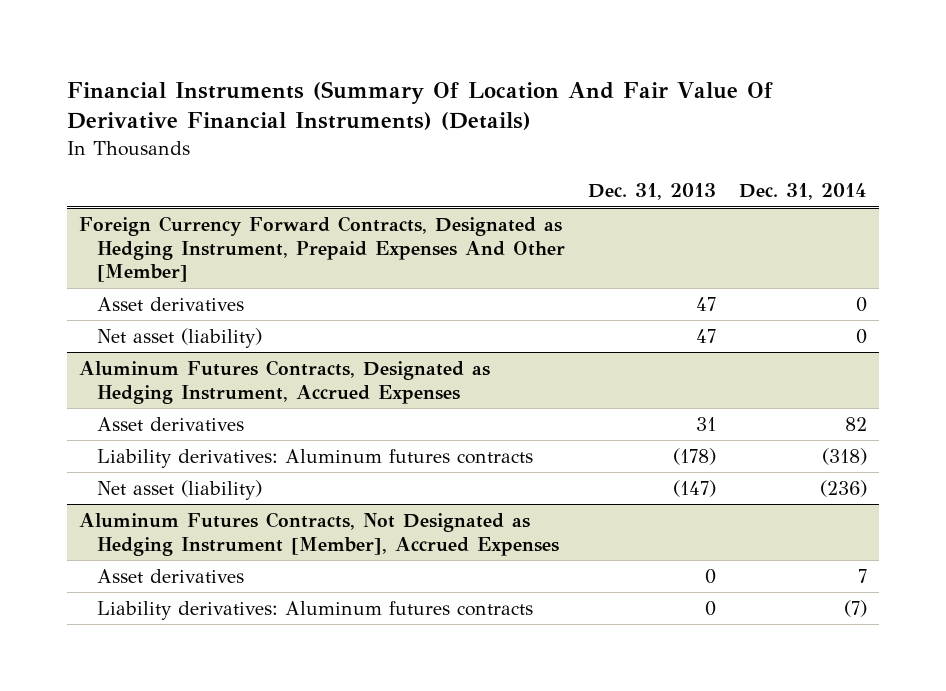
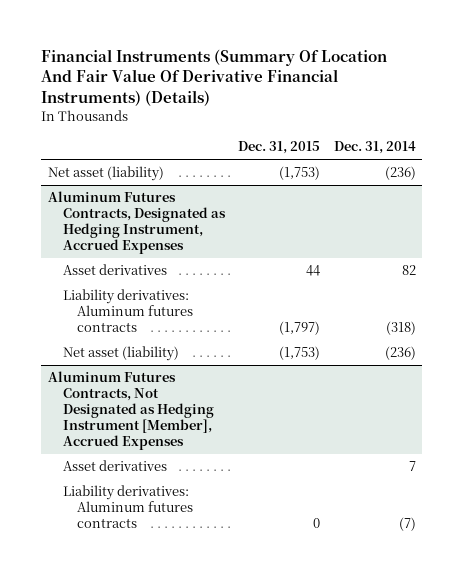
- | Dec. 31, 2013 | Dec. 31, 2014
+ | Dec. 31, 2015 | Dec. 31, 2014
- Foreign Currency Forward Contracts, Designated as Hedging Instrument, Prepaid Expenses And Other [Member]
- Asset derivatives | 47 | 0
- Net asset (liability) | 47 | 0
+ Net asset (liability) | (1,753) | (236)

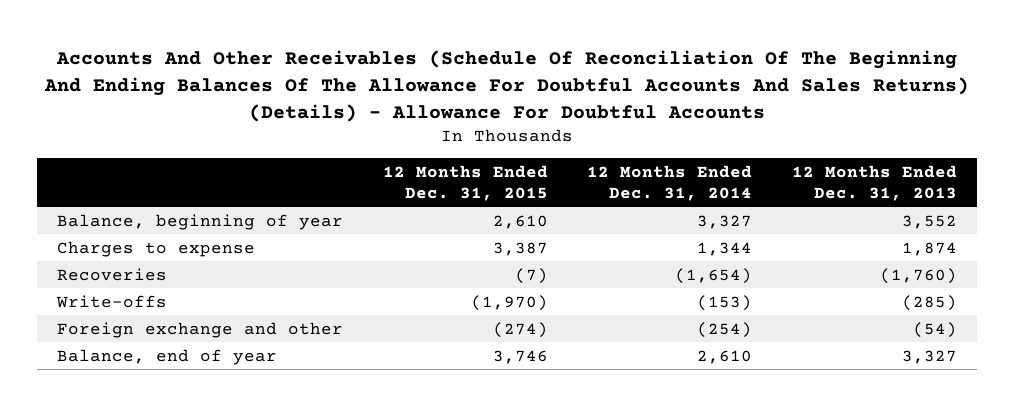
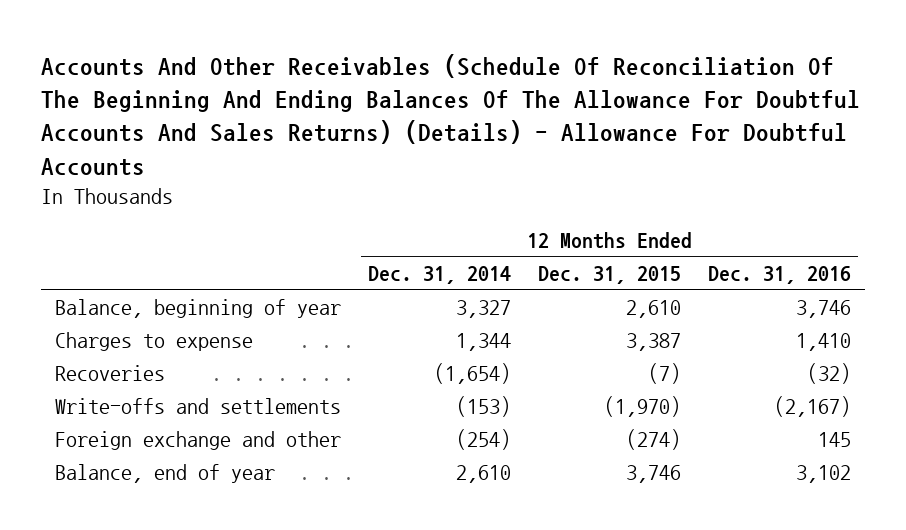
- | 12 Months Ended Dec. 31, 2015 | 12 Months Ended Dec. 31, 2014 | 12 Months Ended Dec. 31, 2013
+ | 12 Months Ended Dec. 31, 2014 | 12 Months Ended Dec. 31, 2015 | 12 Months Ended Dec. 31, 2016
- Write-offs | (1,970) | (153) | (285)
+ Write-offs and settlements | (153) | (1,970) | (2,167)

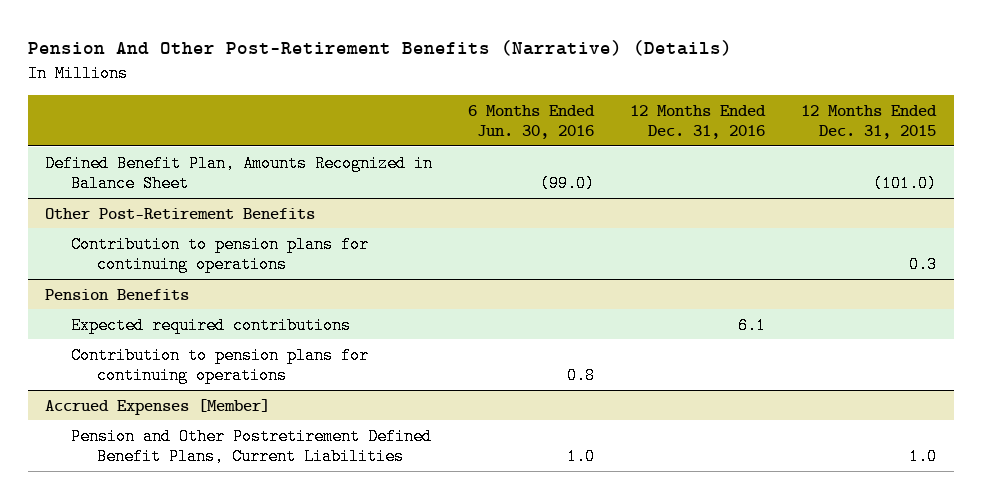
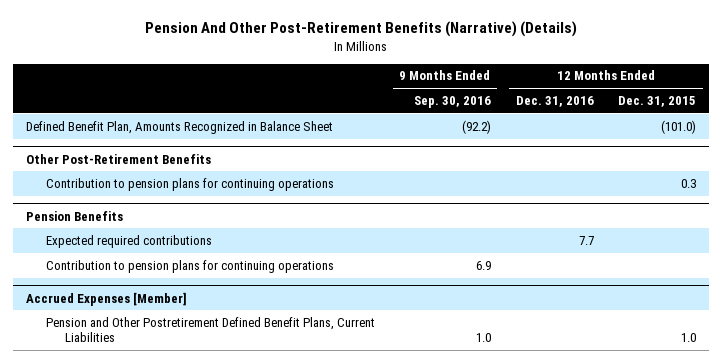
- | 6 Months Ended Jun. 30, 2016 | 12 Months Ended Dec. 31, 2016 | 12 Months Ended Dec. 31, 2015
+ | 9 Months Ended Sep. 30, 2016 | 12 Months Ended Dec. 31, 2016 | 12 Months Ended Dec. 31, 2015
@ Pension Benefits
- Expected required contributions | | 6.1 |
+ Expected required contributions | | 7.7 |

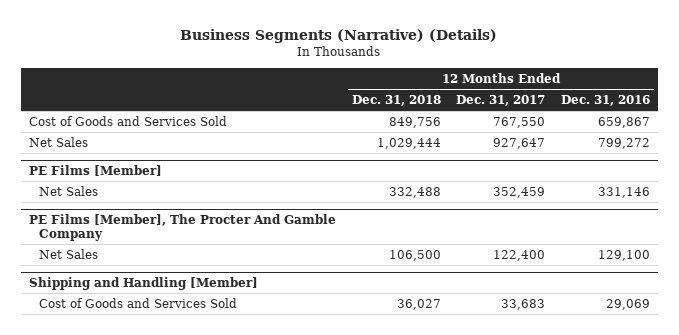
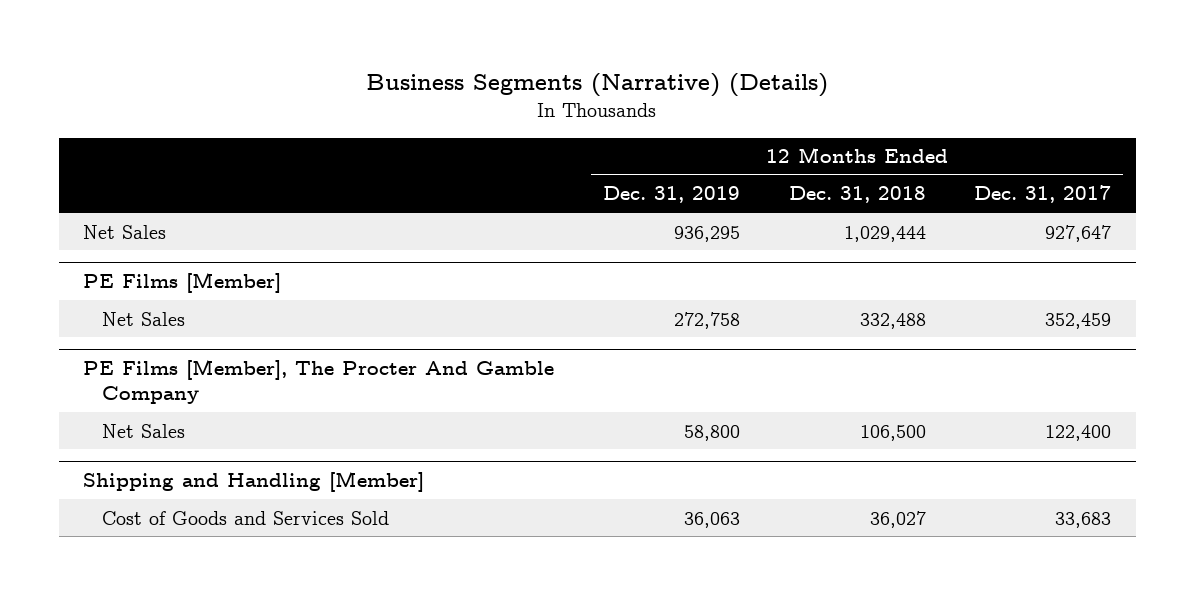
- | 12 Months Ended Dec. 31, 2018 | 12 Months Ended Dec. 31, 2017 | 12 Months Ended Dec. 31, 2016
+ | 12 Months Ended Dec. 31, 2019 | 12 Months Ended Dec. 31, 2018 | 12 Months Ended Dec. 31, 2017
- Cost of Goods and Services Sold | 849,756 | 767,550 | 659,867

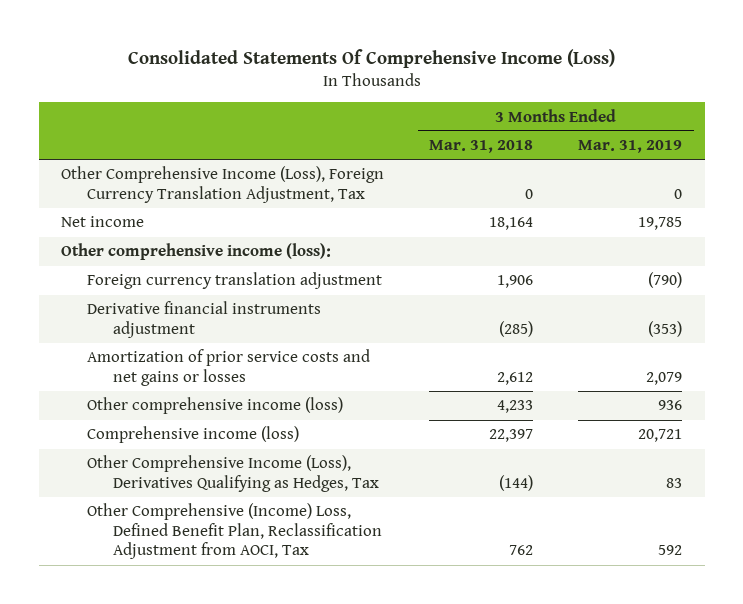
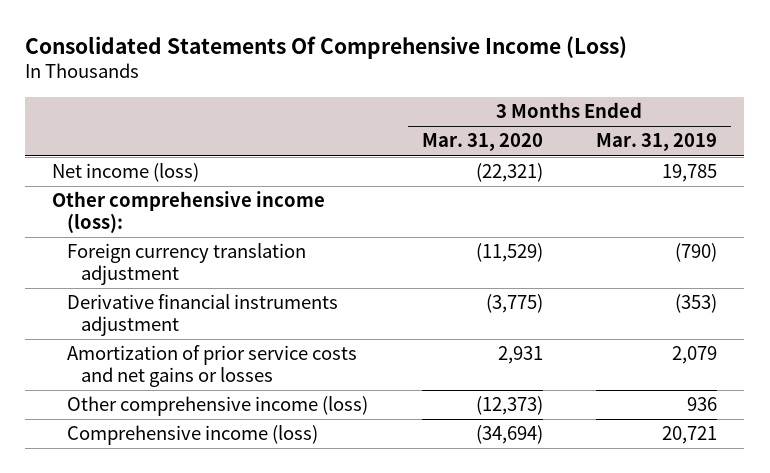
- | 3 Months Ended Mar. 31, 2018 | 3 Months Ended Mar. 31, 2019
+ | 3 Months Ended Mar. 31, 2020 | 3 Months Ended Mar. 31, 2019
- Other Comprehensive Income (Loss), Foreign Currency Translation Adjustment, Tax | 0 | 0
- Net income | 18,164 | 19,785
+ Net income (loss) | (22,321) | 19,785
- Other Comprehensive Income (Loss), Derivatives Qualifying as Hedges, Tax | (144) | 83
- Other Comprehensive (Income) Loss, Defined Benefit Plan, Reclassification Adjustment from AOCI, Tax | 762 | 592

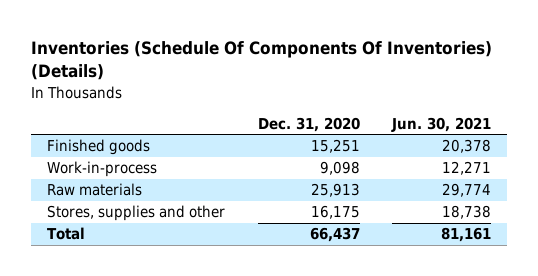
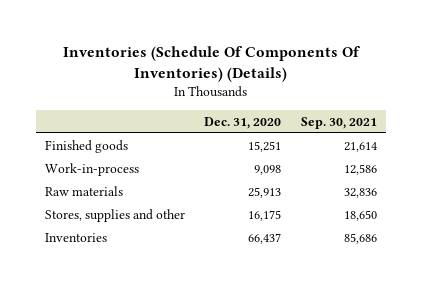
- | Dec. 31, 2020 | Jun. 30, 2021
+ | Dec. 31, 2020 | Sep. 30, 2021
- Total | 66,437 | 81,161
+ Inventories | 66,437 | 85,686

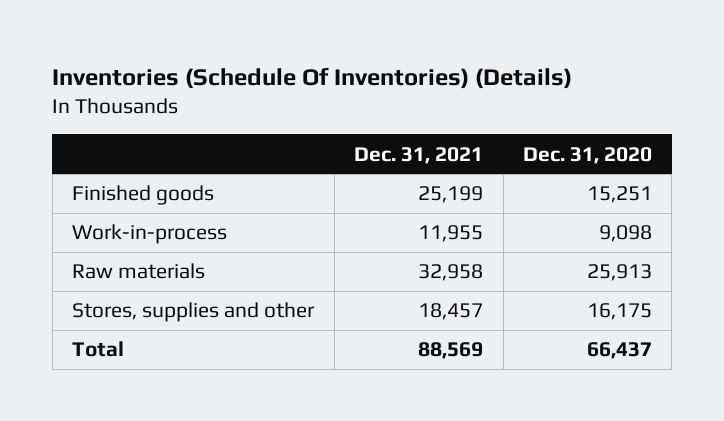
- Inventories (Schedule Of Components Of Inventories) (Details)
+ Inventories (Schedule Of Inventories) (Details)
- | Dec. 31, 2020 | Sep. 30, 2021
+ | Dec. 31, 2021 | Dec. 31, 2020
- Inventories | 66,437 | 85,686
+ Total | 88,569 | 66,437

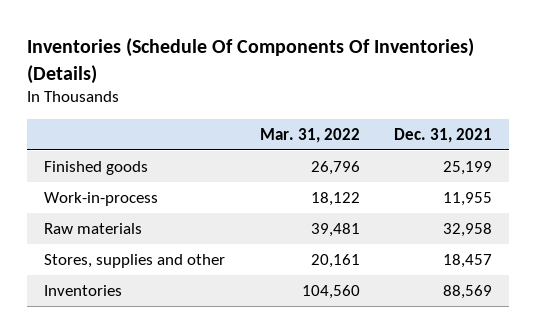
- Inventories (Schedule Of Inventories) (Details)
+ Inventories (Schedule Of Components Of Inventories) (Details)
- | Dec. 31, 2021 | Dec. 31, 2020
+ | Mar. 31, 2022 | Dec. 31, 2021
- Total | 88,569 | 66,437
+ Inventories | 104,560 | 88,569

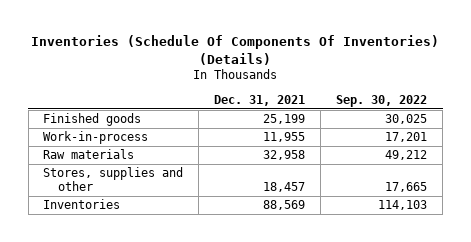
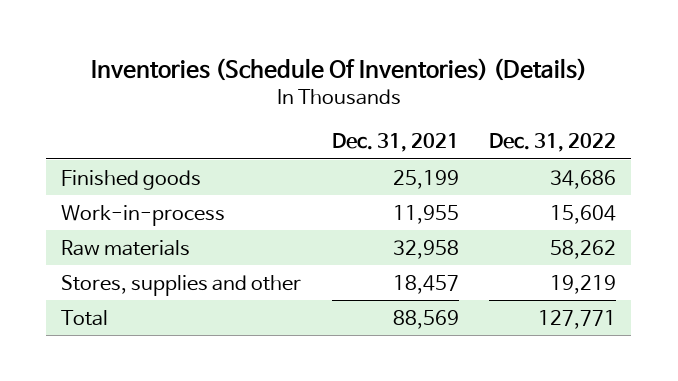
- Inventories (Schedule Of Components Of Inventories) (Details)
+ Inventories (Schedule Of Inventories) (Details)
- | Dec. 31, 2021 | Sep. 30, 2022
+ | Dec. 31, 2021 | Dec. 31, 2022
- Inventories | 88,569 | 114,103
+ Total | 88,569 | 127,771

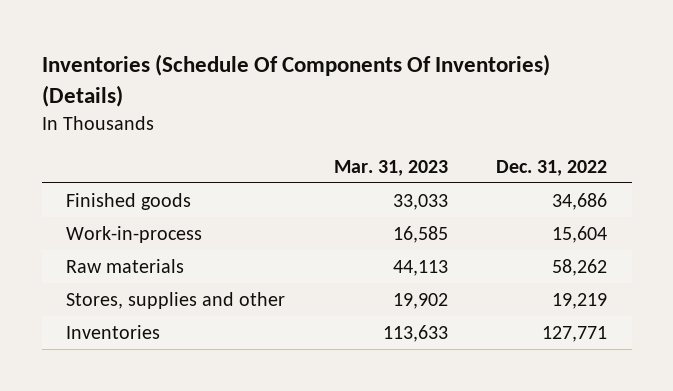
- Inventories (Schedule Of Inventories) (Details)
+ Inventories (Schedule Of Components Of Inventories) (Details)
- | Dec. 31, 2021 | Dec. 31, 2022
+ | Mar. 31, 2023 | Dec. 31, 2022
- Total | 88,569 | 127,771
+ Inventories | 113,633 | 127,771

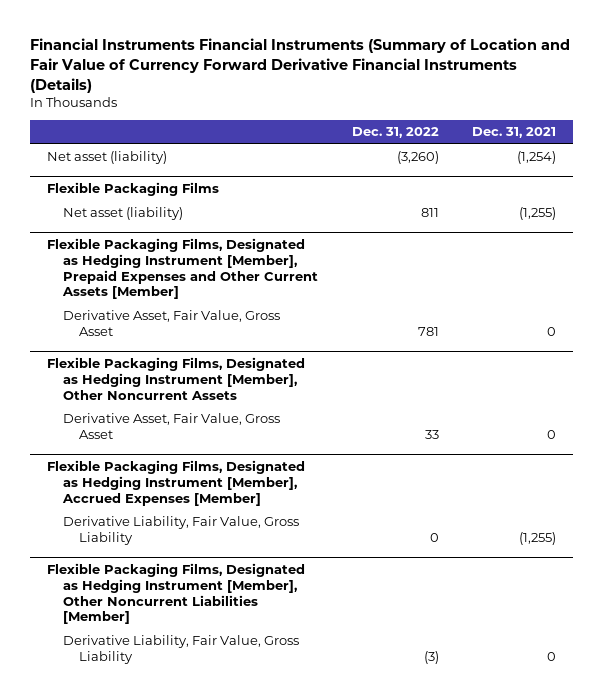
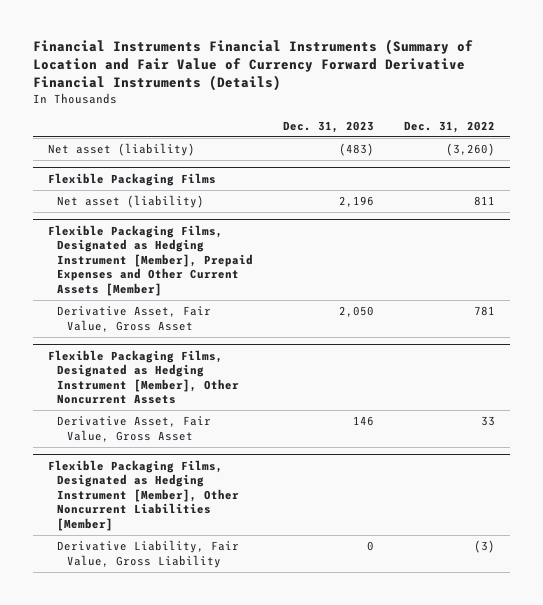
- | Dec. 31, 2022 | Dec. 31, 2021
+ | Dec. 31, 2023 | Dec. 31, 2022
- Flexible Packaging Films, Designated as Hedging Instrument [Member], Accrued Expenses [Member]
- Derivative Liability, Fair Value, Gross Liability | 0 | (1,255)

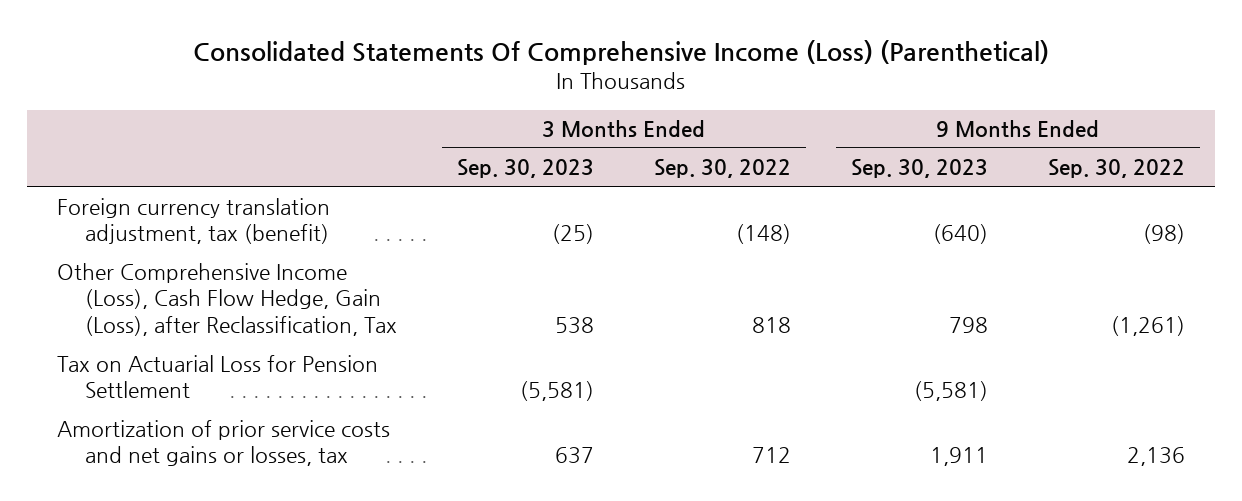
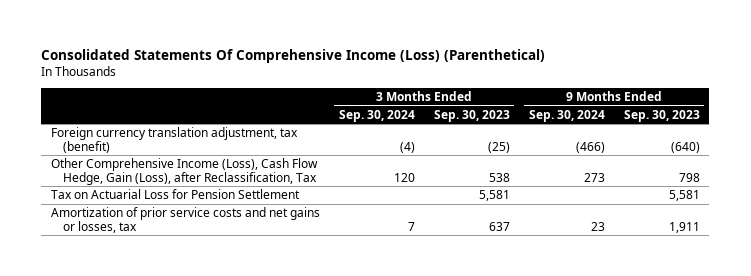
- | 3 Months Ended Sep. 30, 2023 | 3 Months Ended Sep. 30, 2022 | 9 Months Ended Sep. 30, 2023 | 9 Months Ended Sep. 30, 2022
+ | 3 Months Ended Sep. 30, 2024 | 3 Months Ended Sep. 30, 2023 | 9 Months Ended Sep. 30, 2024 | 9 Months Ended Sep. 30, 2023
- Tax on Actuarial Loss for Pension Settlement | (5,581) | | (5,581) |
+ Tax on Actuarial Loss for Pension Settlement | | 5,581 | | 5,581

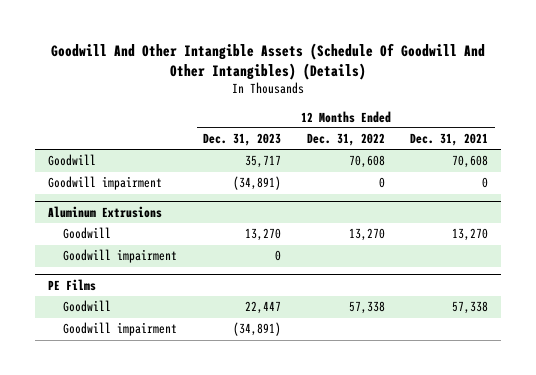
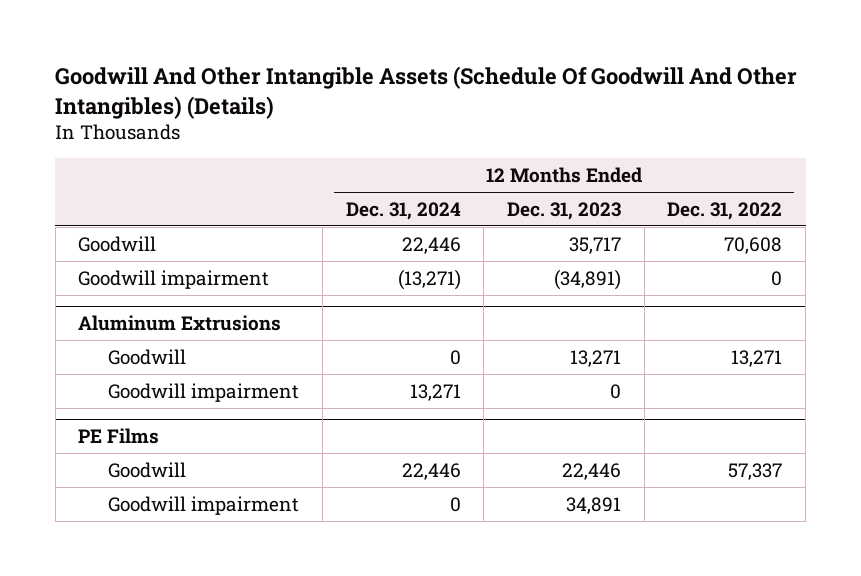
- | 12 Months Ended Dec. 31, 2023 | 12 Months Ended Dec. 31, 2022 | 12 Months Ended Dec. 31, 2021
+ | 12 Months Ended Dec. 31, 2024 | 12 Months Ended Dec. 31, 2023 | 12 Months Ended Dec. 31, 2022
@ Aluminum Extrusions
- Goodwill | 13,270 | 13,270 | 13,270
+ Goodwill | 0 | 13,271 | 13,271
@ PE Films
- Goodwill | 22,447 | 57,338 | 57,338
- Goodwill impairment | (34,891) | |
+ Goodwill | 22,446 | 22,446 | 57,337
+ Goodwill impairment | 0 | 34,891 |

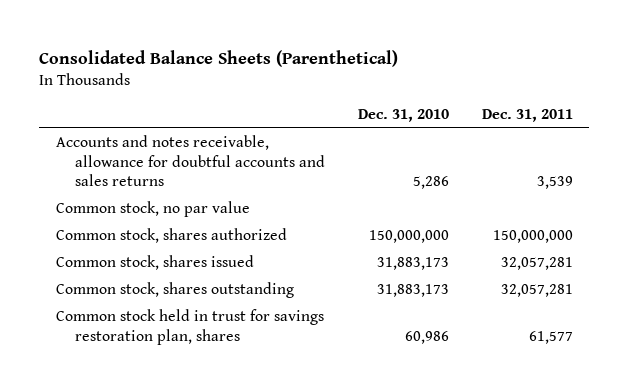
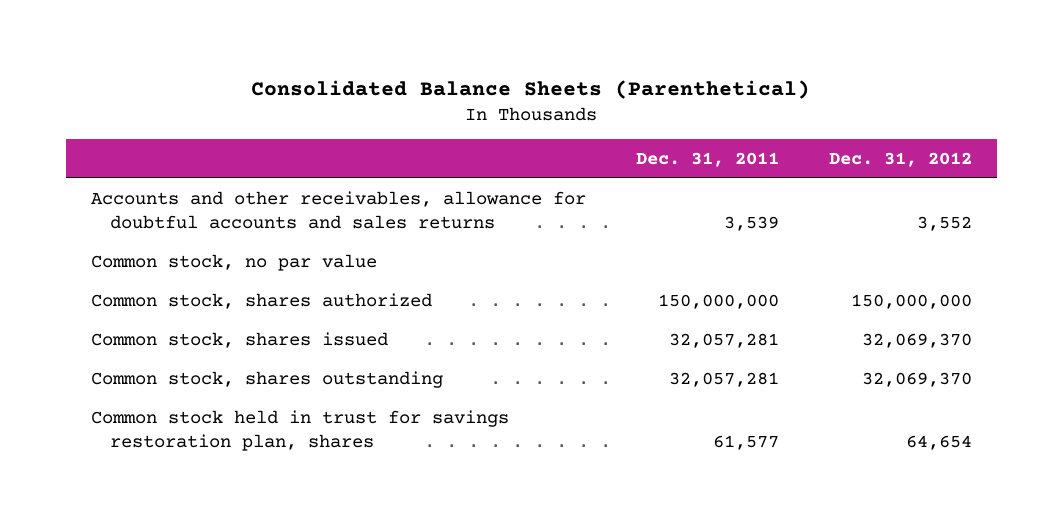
- | Dec. 31, 2010 | Dec. 31, 2011
+ | Dec. 31, 2011 | Dec. 31, 2012
- Accounts and notes receivable, allowance for doubtful accounts and sales returns | 5,286 | 3,539
+ Accounts and other receivables, allowance for doubtful accounts and sales returns | 3,539 | 3,552

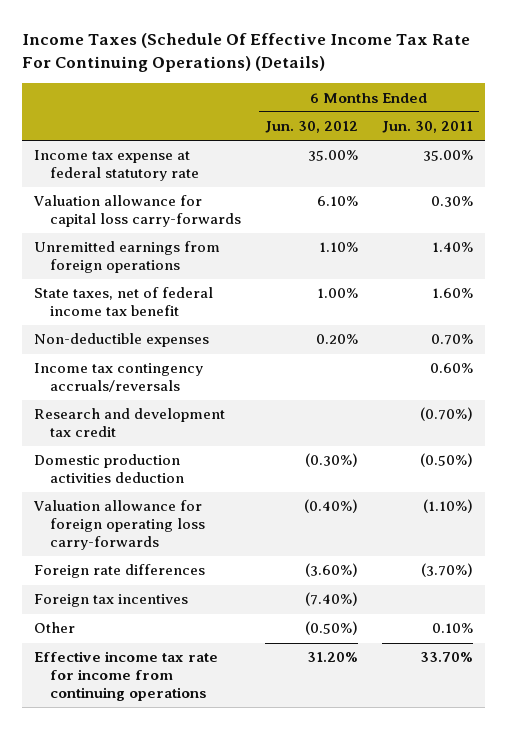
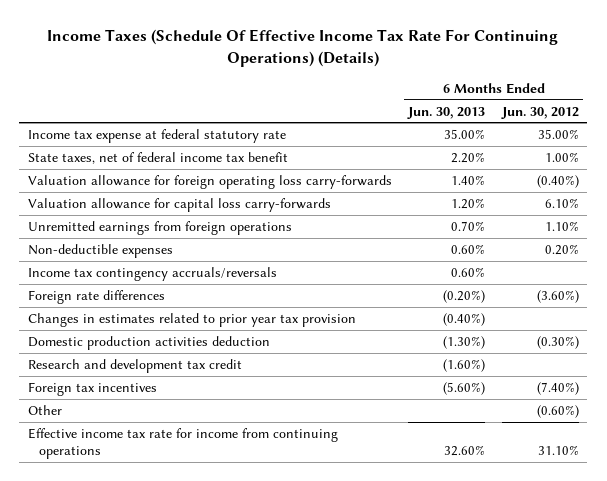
- | 6 Months Ended Jun. 30, 2012 | 6 Months Ended Jun. 30, 2011
+ | 6 Months Ended Jun. 30, 2013 | 6 Months Ended Jun. 30, 2012
moved up: State taxes, net of federal income tax benefit | 2.20% | 1.00%
moved up: Valuation allowance for foreign operating loss carry-forwards | 1.40% | (0.40%)
+ Changes in estimates related to prior year tax provision | (0.40%) |
moved down: Domestic production activities deduction | (1.30%) | (0.30%)
moved down: Research and development tax credit | (1.60%) |
- Other | (0.50%) | 0.10%
- Effective income tax rate for income from continuing operations | 31.20% | 33.70%
+ Other | | (0.60%)
+ Effective income tax rate for income from continuing operations | 32.60% | 31.10%

